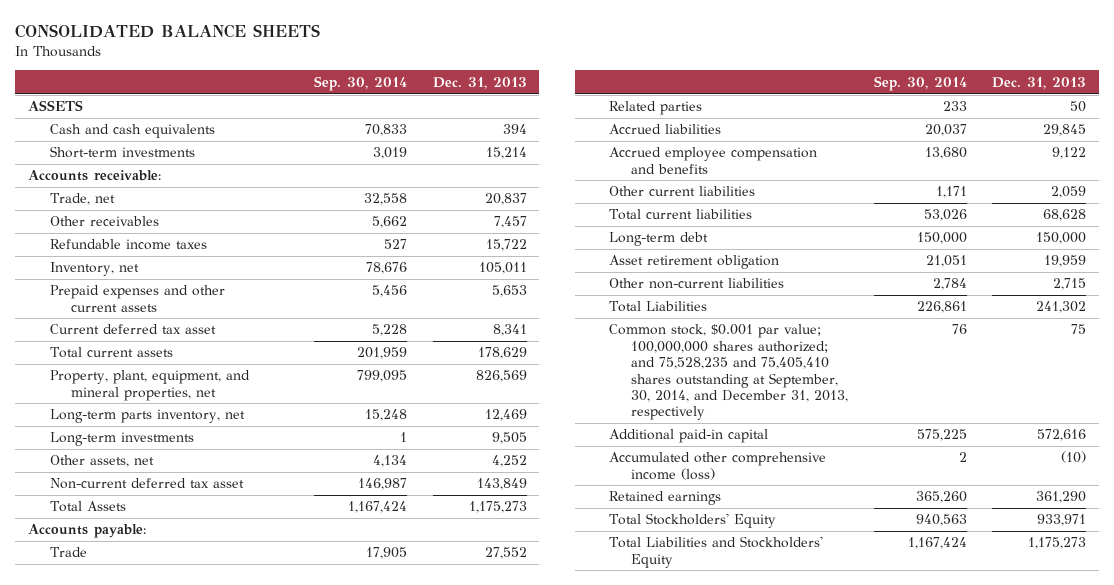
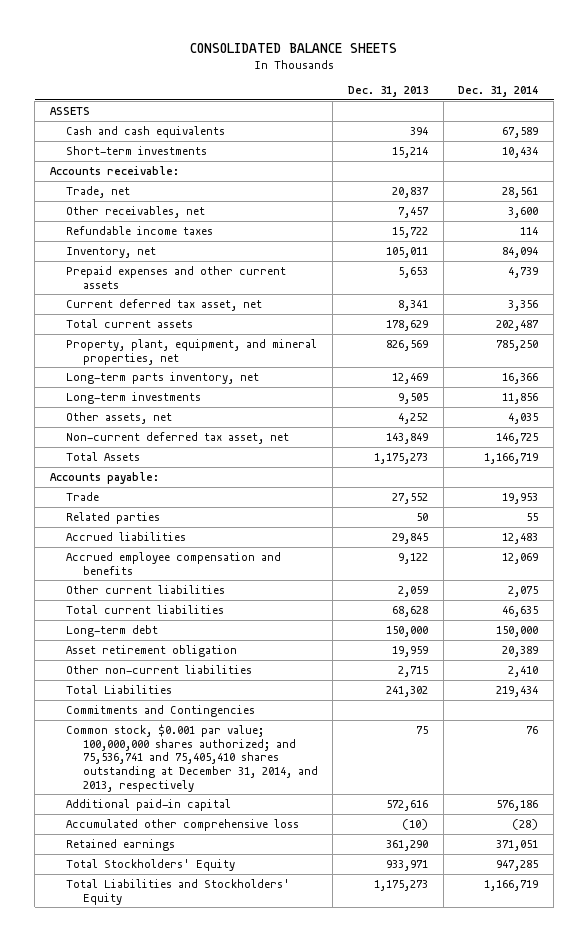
- | Sep. 30, 2014 | Dec. 31, 2013
+ | Dec. 31, 2013 | Dec. 31, 2014
- Other receivables | 5,662 | 7,457
+ Other receivables, net | 7,457 | 3,600
- Current deferred tax asset | 5,228 | 8,341
+ Current deferred tax asset, net | 8,341 | 3,356
- Non-current deferred tax asset | 146,987 | 143,849
+ Non-current deferred tax asset, net | 143,849 | 146,725
- Common stock, $0.001 par value; 100,000,000 shares authorized; and 75,528,235 and 75,405,410 shares outstanding at September, 30, 2014, and December 31, 2013, respectively | 76 | 75
+ Commitments and Contingencies
+ Common stock, $0.001 par value; 100,000,000 shares authorized; and 75,536,741 and 75,405,410 shares outstanding at December 31, 2014, and 2013, respectively | 75 | 76
- Accumulated other comprehensive income (loss) | 2 | (10)
+ Accumulated other comprehensive loss | (10) | (28)

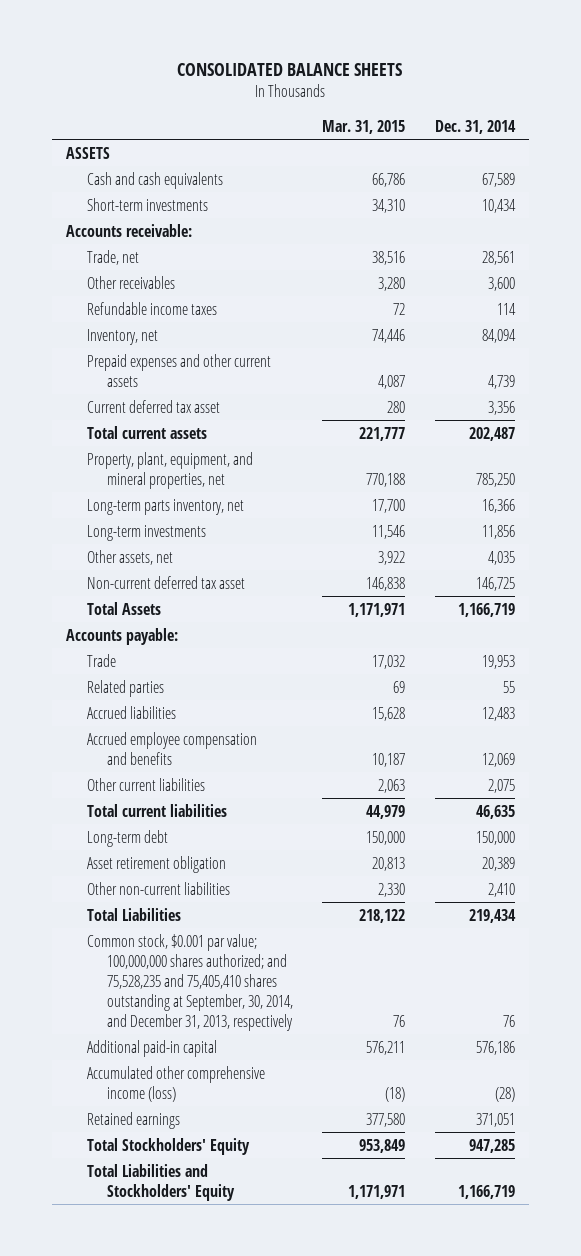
- | Dec. 31, 2013 | Dec. 31, 2014
+ | Mar. 31, 2015 | Dec. 31, 2014
- Other receivables, net | 7,457 | 3,600
+ Other receivables | 3,280 | 3,600
- Current deferred tax asset, net | 8,341 | 3,356
+ Current deferred tax asset | 280 | 3,356
- Non-current deferred tax asset, net | 143,849 | 146,725
+ Non-current deferred tax asset | 146,838 | 146,725
- Commitments and Contingencies
- Common stock, $0.001 par value; 100,000,000 shares authorized; and 75,536,741 and 75,405,410 shares outstanding at December 31, 2014, and 2013, respectively | 75 | 76
+ Common stock, $0.001 par value; 100,000,000 shares authorized; and 75,528,235 and 75,405,410 shares outstanding at September, 30, 2014, and December 31, 2013, respectively | 76 | 76
- Accumulated other comprehensive loss | (10) | (28)
+ Accumulated other comprehensive income (loss) | (18) | (28)

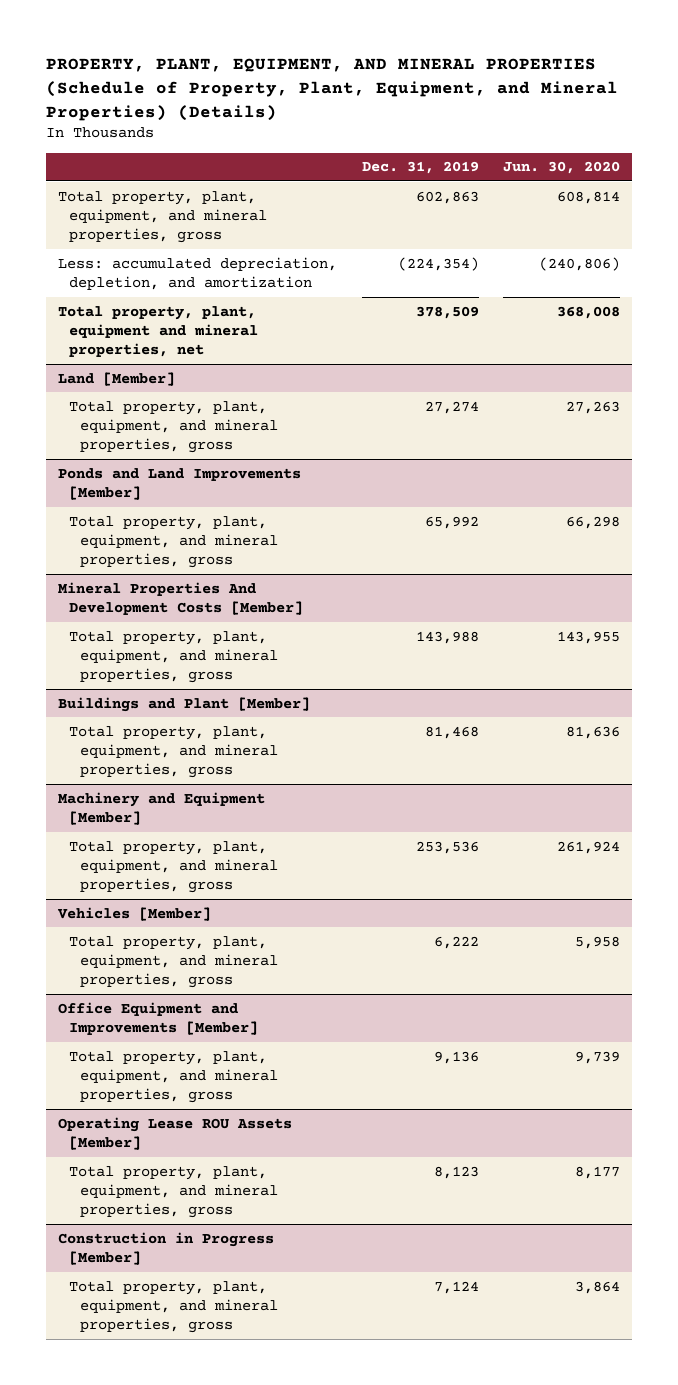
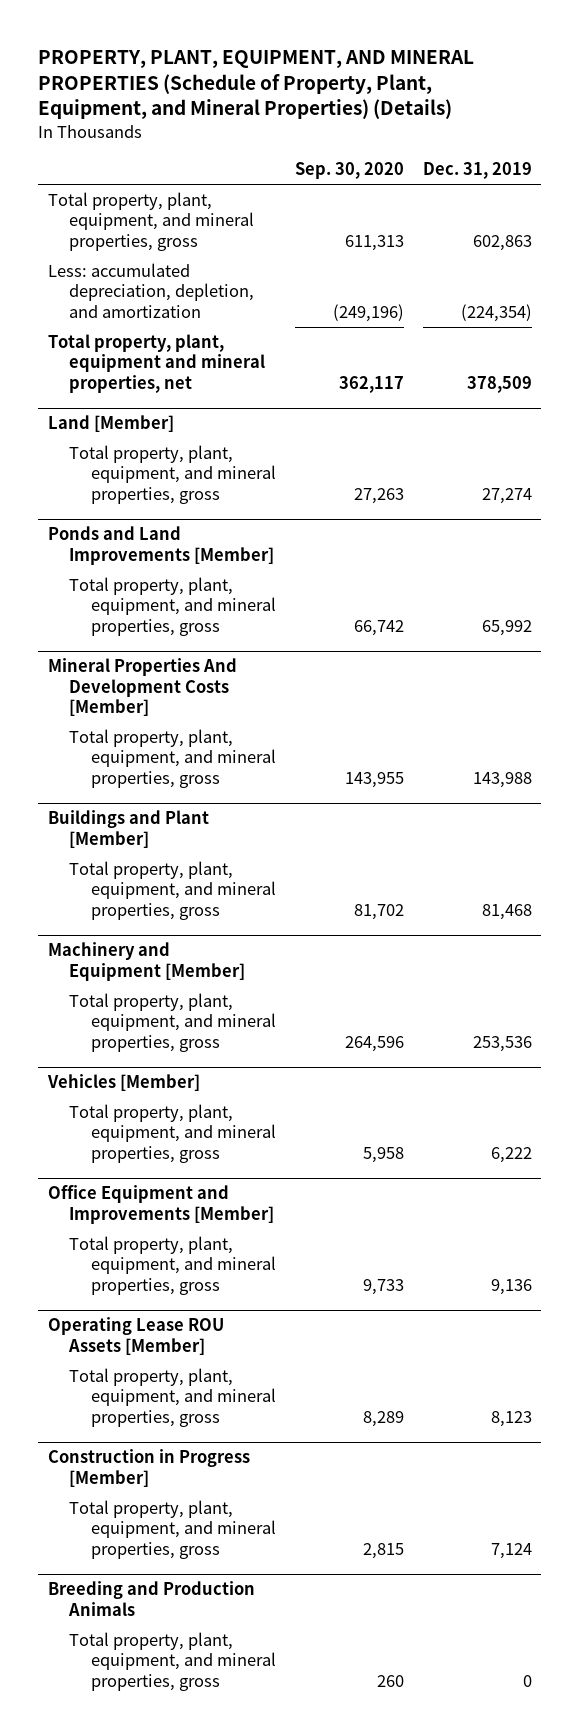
- | Dec. 31, 2019 | Jun. 30, 2020
+ | Sep. 30, 2020 | Dec. 31, 2019
+ Breeding and Production Animals
+ Total property, plant, equipment, and mineral properties, gross | 260 | 0

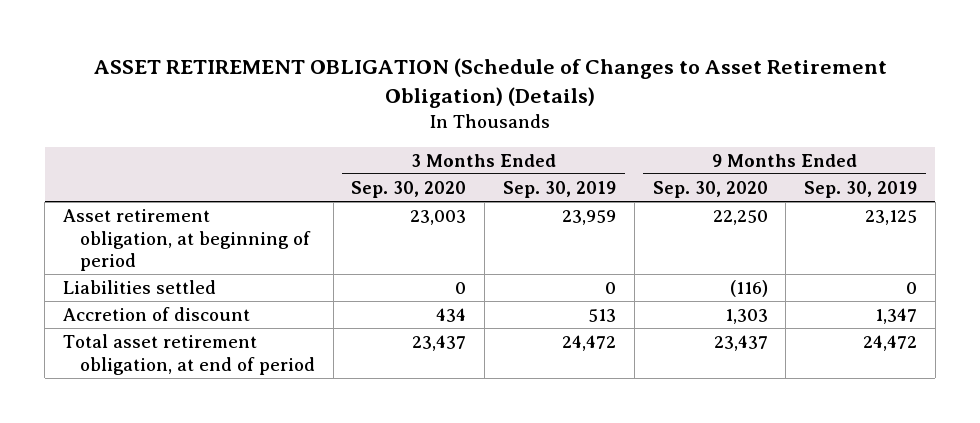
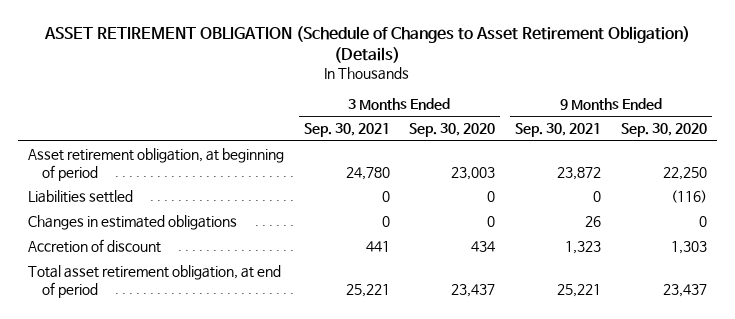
- | 3 Months Ended Sep. 30, 2020 | 3 Months Ended Sep. 30, 2019 | 9 Months Ended Sep. 30, 2020 | 9 Months Ended Sep. 30, 2019
+ | 3 Months Ended Sep. 30, 2021 | 3 Months Ended Sep. 30, 2020 | 9 Months Ended Sep. 30, 2021 | 9 Months Ended Sep. 30, 2020
+ Changes in estimated obligations | 0 | 0 | 26 | 0

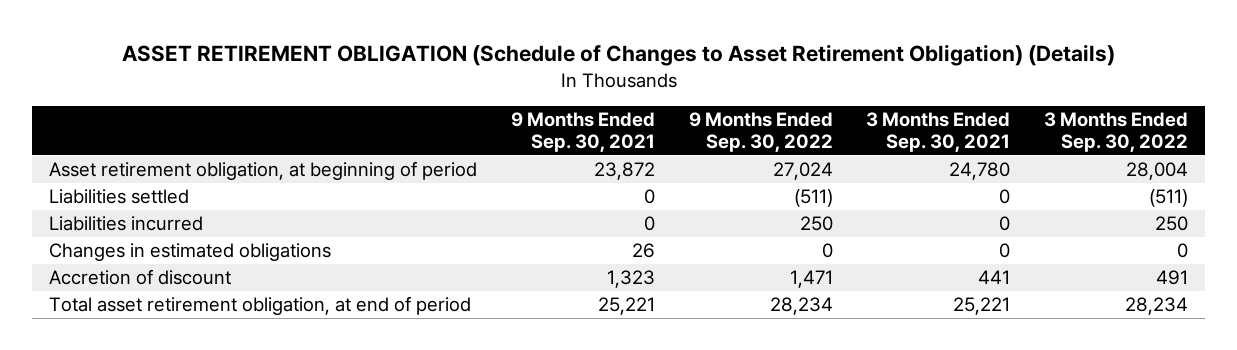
- | 3 Months Ended Sep. 30, 2021 | 3 Months Ended Sep. 30, 2020 | 9 Months Ended Sep. 30, 2021 | 9 Months Ended Sep. 30, 2020
+ | 9 Months Ended Sep. 30, 2021 | 9 Months Ended Sep. 30, 2022 | 3 Months Ended Sep. 30, 2021 | 3 Months Ended Sep. 30, 2022
+ Liabilities incurred | 0 | 250 | 0 | 250

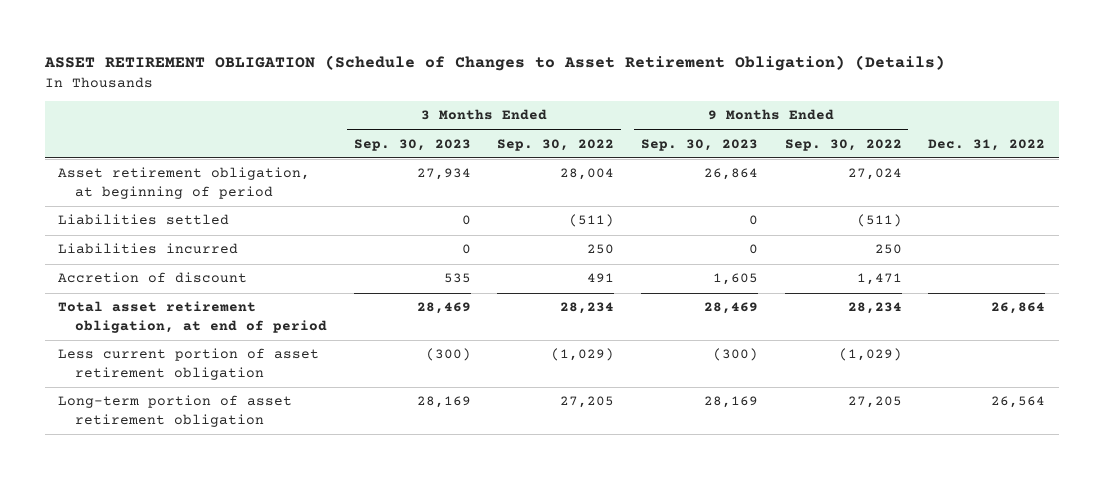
- | 9 Months Ended Sep. 30, 2021 | 9 Months Ended Sep. 30, 2022 | 3 Months Ended Sep. 30, 2021 | 3 Months Ended Sep. 30, 2022
+ | 3 Months Ended Sep. 30, 2023 | 3 Months Ended Sep. 30, 2022 | 9 Months Ended Sep. 30, 2023 | 9 Months Ended Sep. 30, 2022 | Dec. 31, 2022
- Changes in estimated obligations | 26 | 0 | 0 | 0
+ Less current portion of asset retirement obligation | (300) | (1,029) | (300) | (1,029) |
+ Long-term portion of asset retirement obligation | 28,169 | 27,205 | 28,169 | 27,205 | 26,564

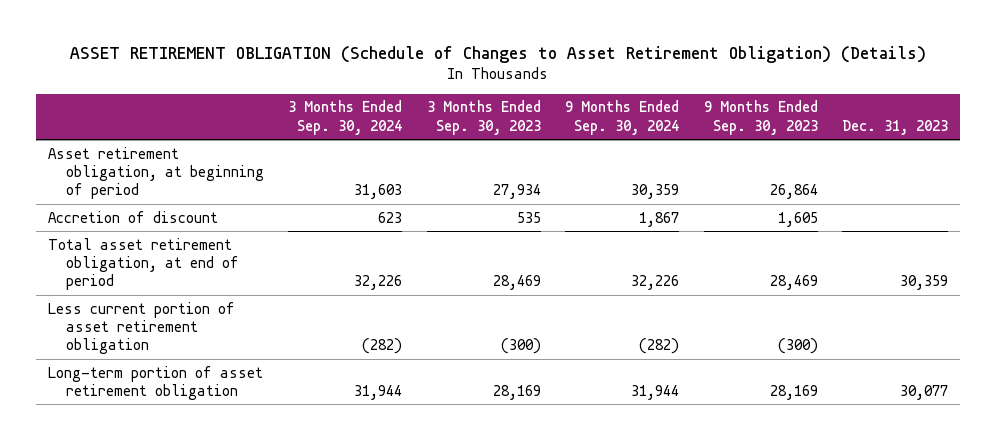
- | 3 Months Ended Sep. 30, 2023 | 3 Months Ended Sep. 30, 2022 | 9 Months Ended Sep. 30, 2023 | 9 Months Ended Sep. 30, 2022 | Dec. 31, 2022
+ | 3 Months Ended Sep. 30, 2024 | 3 Months Ended Sep. 30, 2023 | 9 Months Ended Sep. 30, 2024 | 9 Months Ended Sep. 30, 2023 | Dec. 31, 2023
- Liabilities settled | 0 | (511) | 0 | (511) |
- Liabilities incurred | 0 | 250 | 0 | 250 |

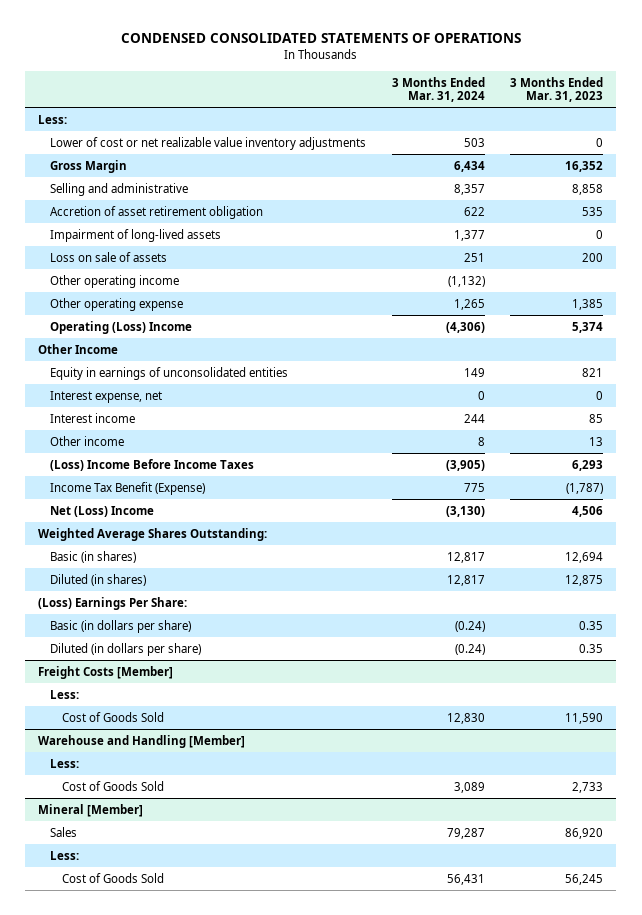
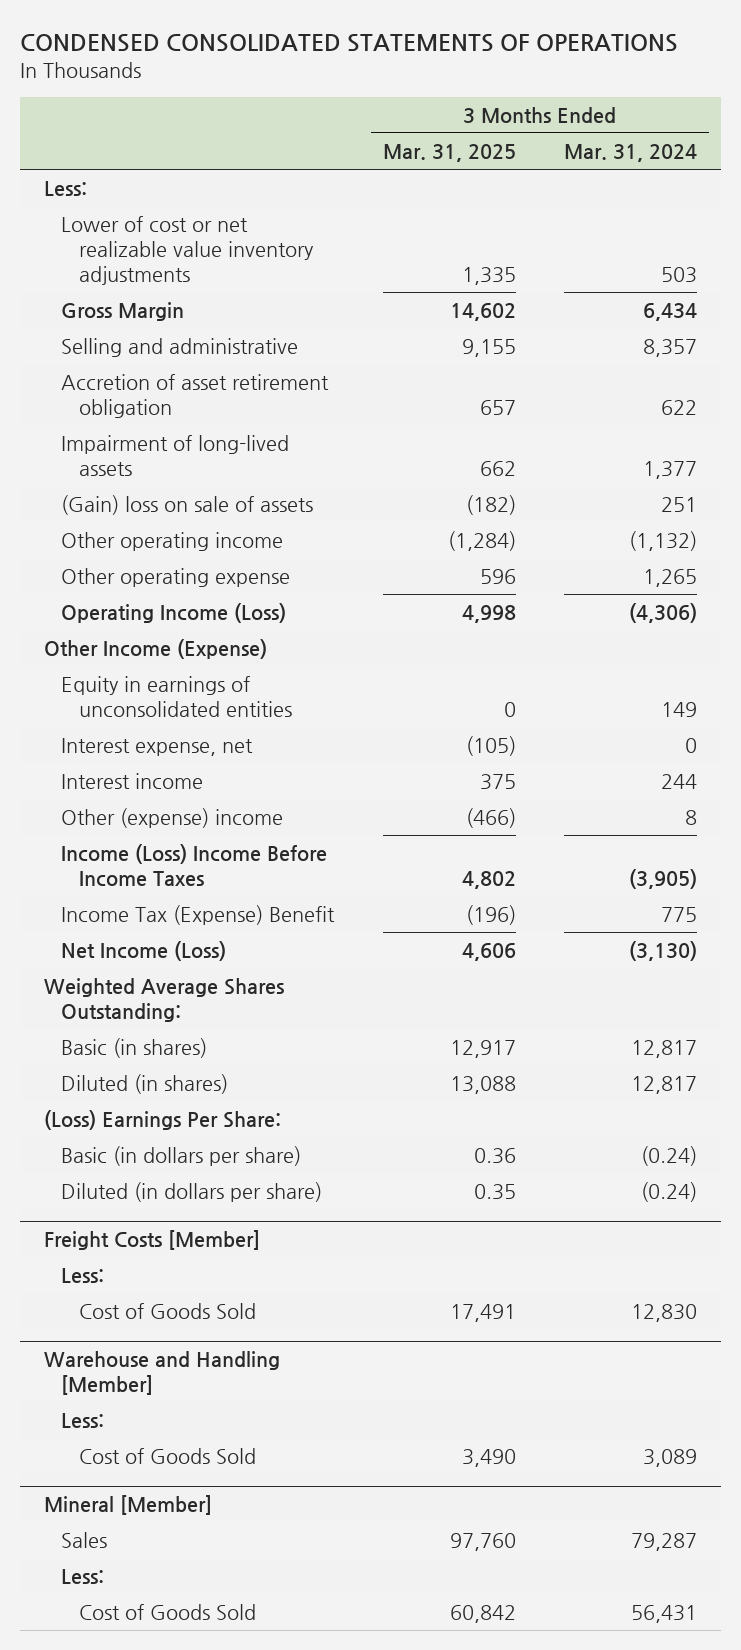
- | 3 Months Ended Mar. 31, 2024 | 3 Months Ended Mar. 31, 2023
+ | 3 Months Ended Mar. 31, 2025 | 3 Months Ended Mar. 31, 2024
- Loss on sale of assets | 251 | 200
+ (Gain) loss on sale of assets | (182) | 251
- Operating (Loss) Income | (4,306) | 5,374
- Other Income
+ Operating Income (Loss) | 4,998 | (4,306)
+ Other Income (Expense)
- Other income | 8 | 13
- (Loss) Income Before Income Taxes | (3,905) | 6,293
- Income Tax Benefit (Expense) | 775 | (1,787)
- Net (Loss) Income | (3,130) | 4,506
+ Other (expense) income | (466) | 8
+ Income (Loss) Income Before Income Taxes | 4,802 | (3,905)
+ Income Tax (Expense) Benefit | (196) | 775
+ Net Income (Loss) | 4,606 | (3,130)

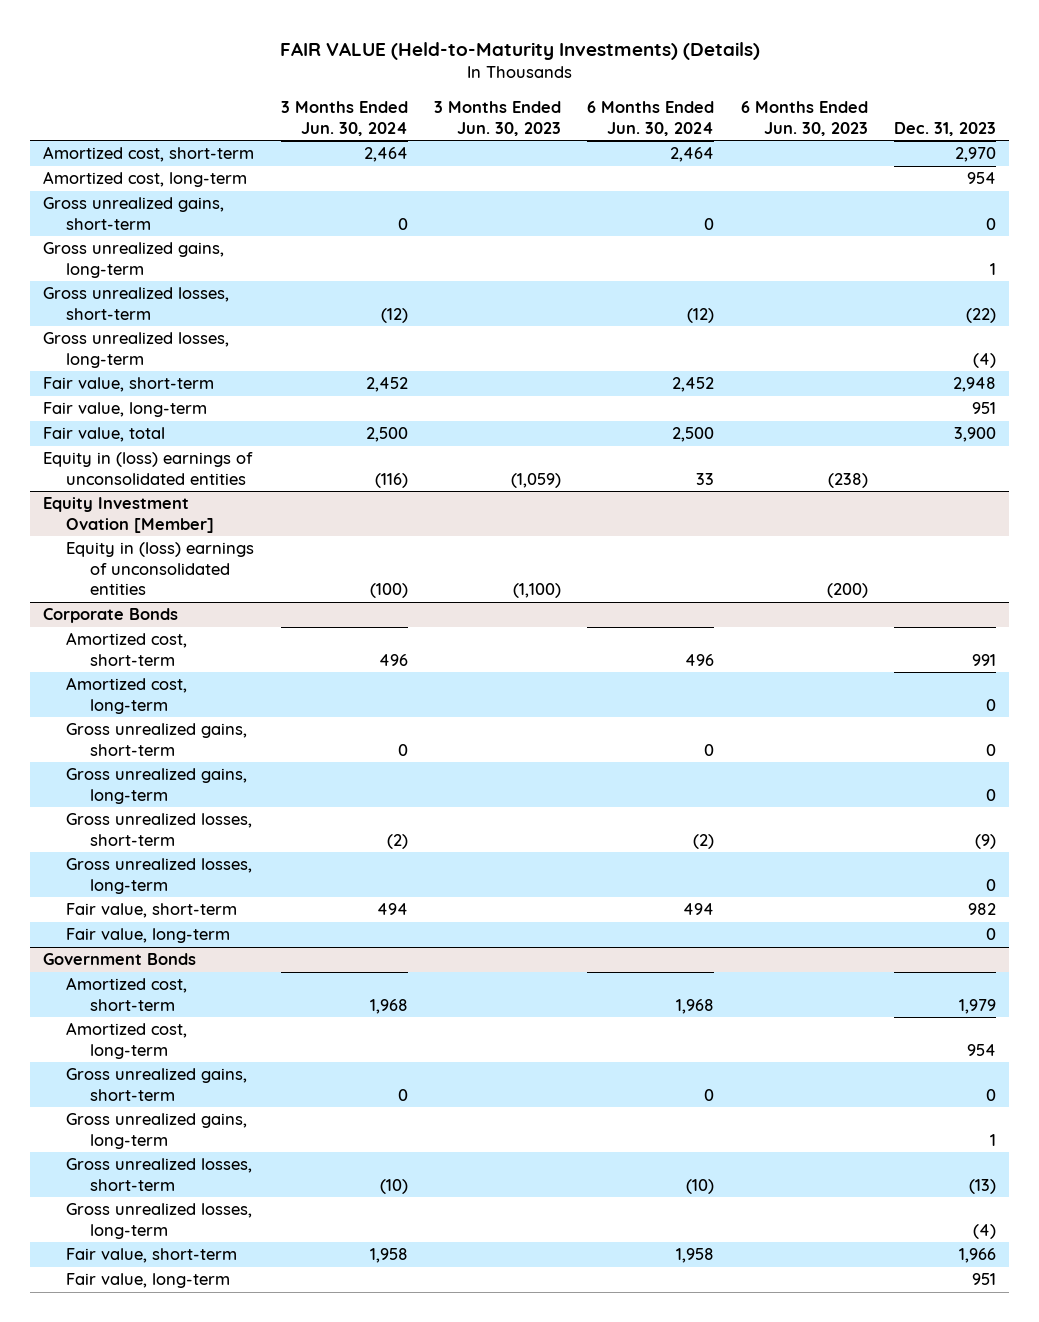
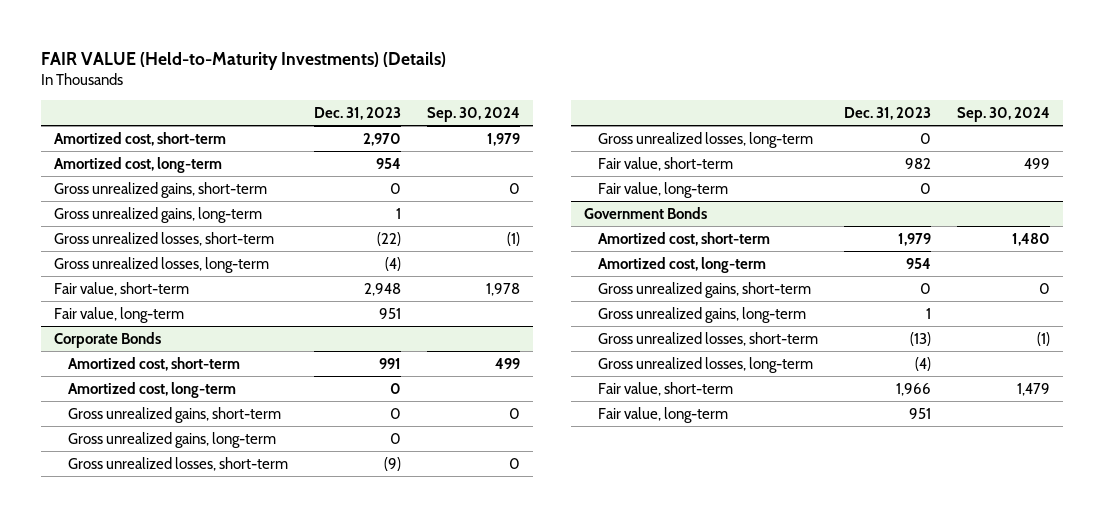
- | 3 Months Ended Jun. 30, 2024 | 3 Months Ended Jun. 30, 2023 | 6 Months Ended Jun. 30, 2024 | 6 Months Ended Jun. 30, 2023 | Dec. 31, 2023
+ | Dec. 31, 2023 | Sep. 30, 2024
- Fair value, total | 2,500 | | 2,500 | | 3,900
- Equity in (loss) earnings of unconsolidated entities | (116) | (1,059) | 33 | (238) |
- Equity Investment Ovation [Member]
- Equity in (loss) earnings of unconsolidated entities | (100) | (1,100) | | (200) |

